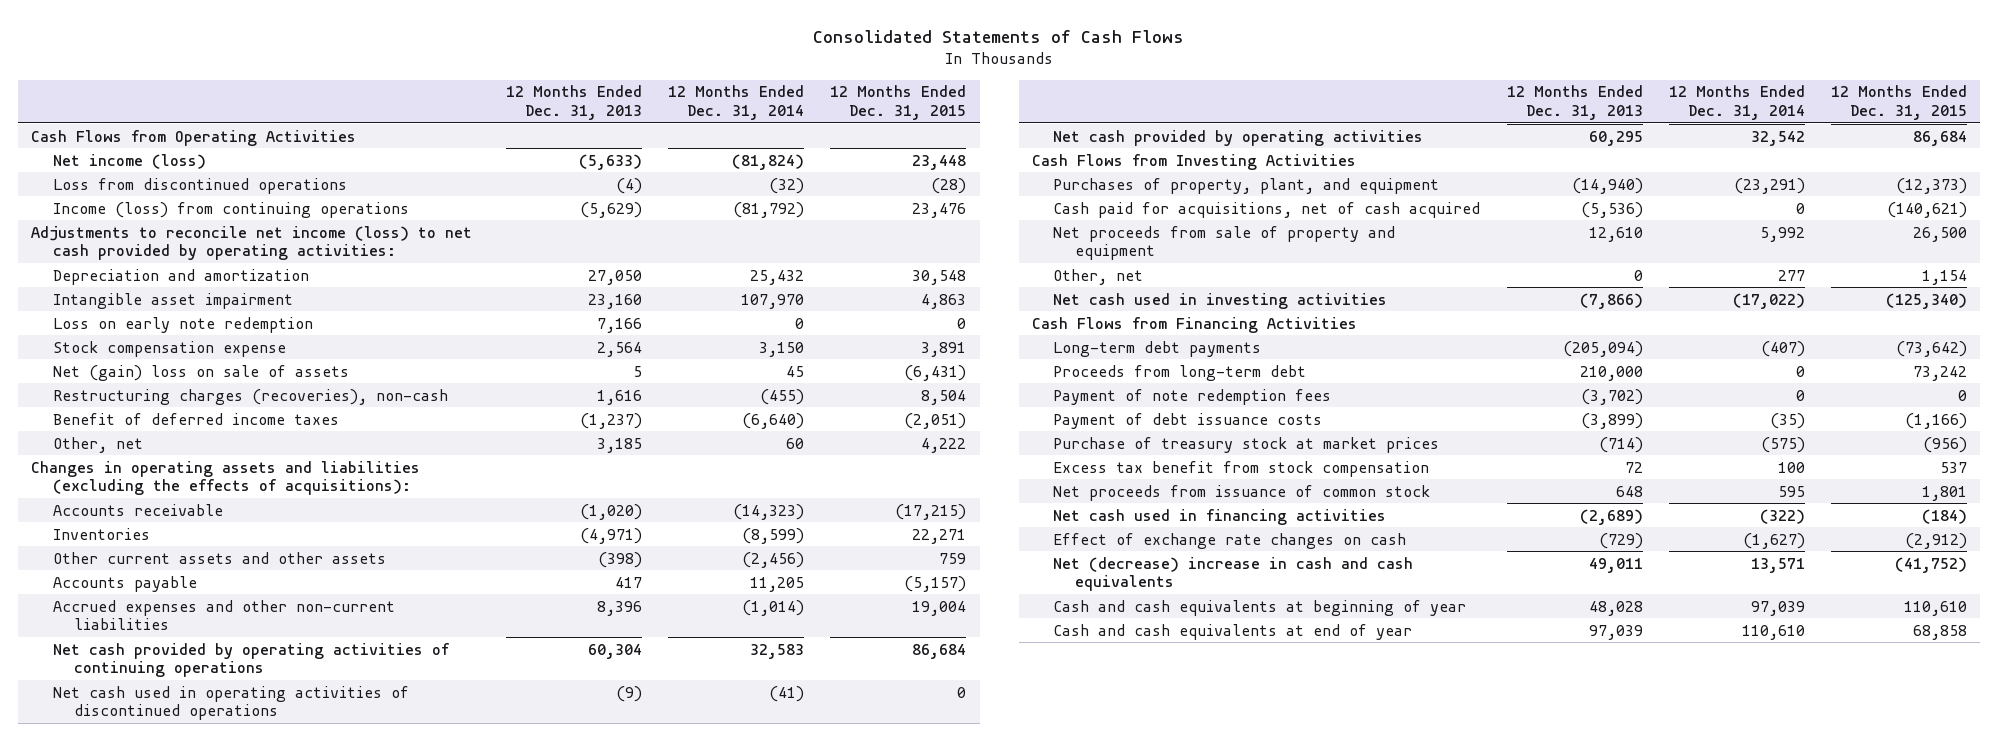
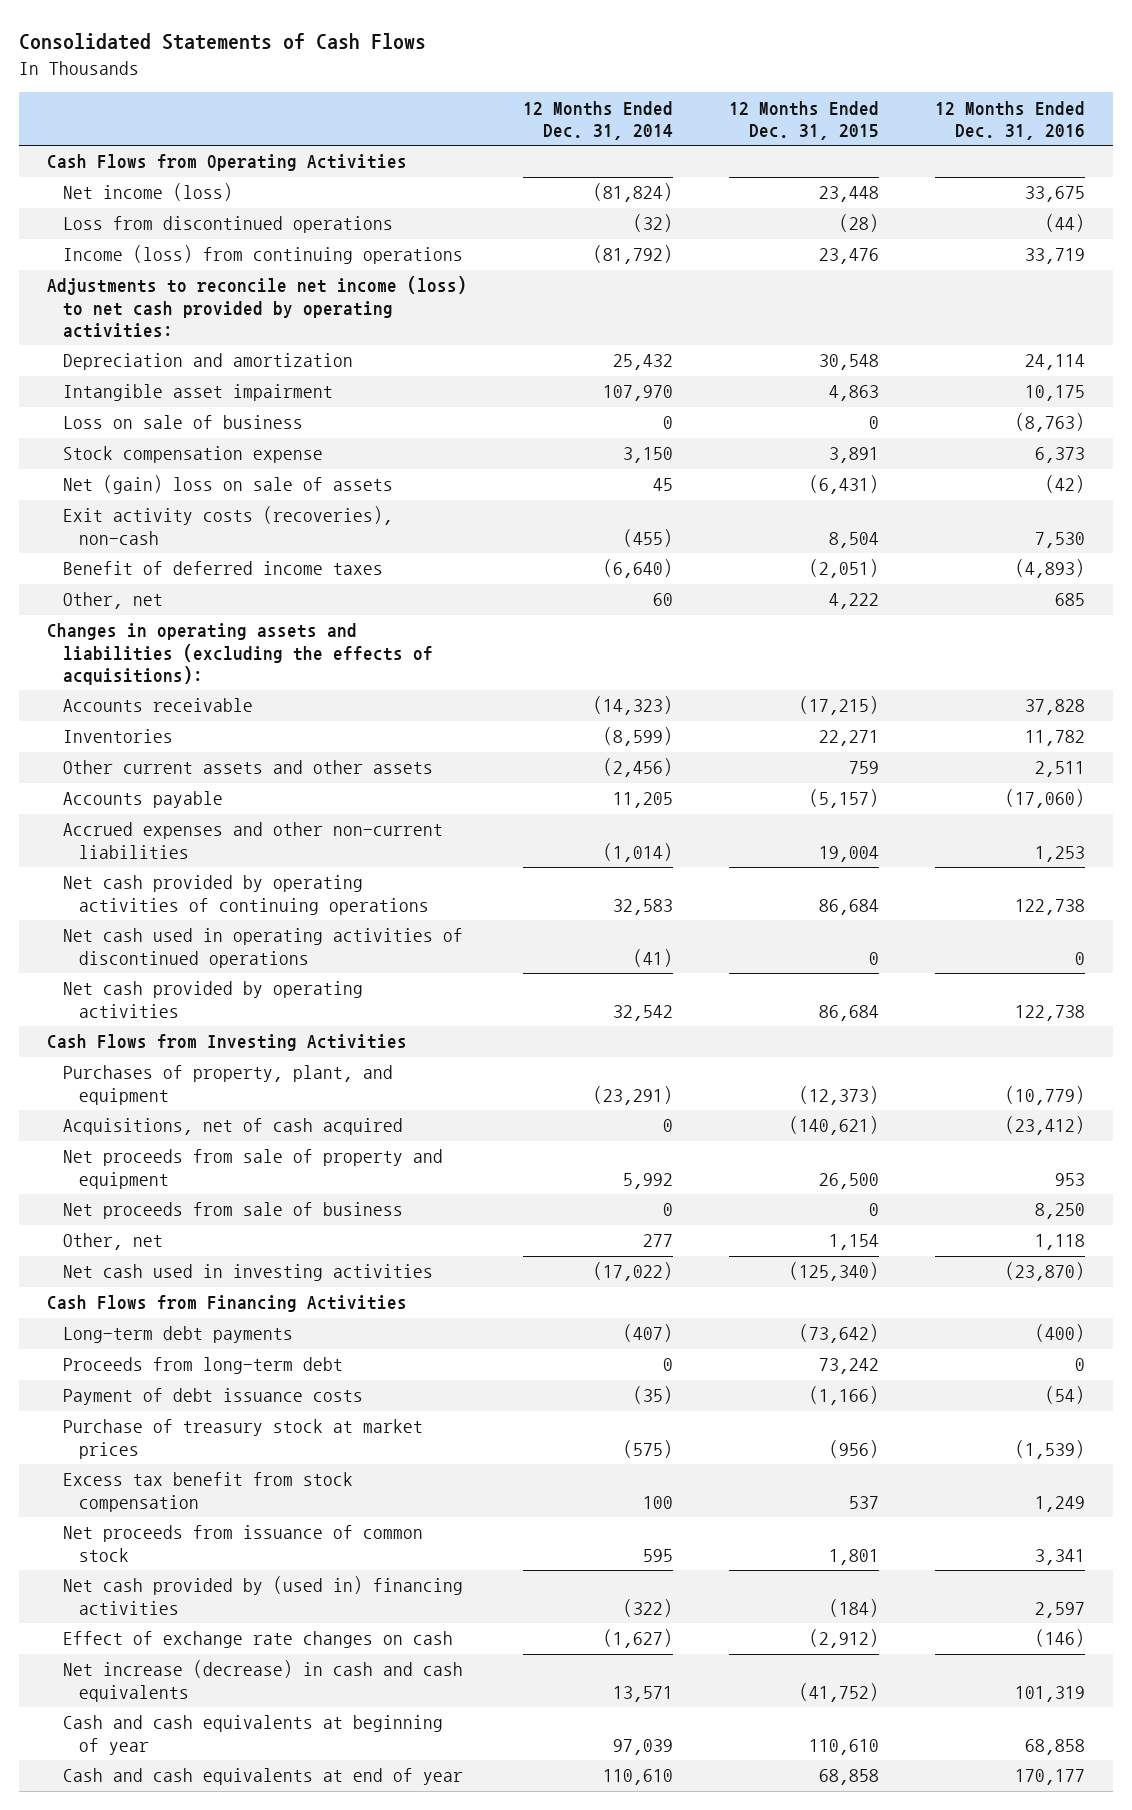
- | 12 Months Ended Dec. 31, 2013 | 12 Months Ended Dec. 31, 2014 | 12 Months Ended Dec. 31, 2015
+ | 12 Months Ended Dec. 31, 2014 | 12 Months Ended Dec. 31, 2015 | 12 Months Ended Dec. 31, 2016
- Loss on early note redemption | 7,166 | 0 | 0
+ Loss on sale of business | 0 | 0 | (8,763)
- Restructuring charges (recoveries), non-cash | 1,616 | (455) | 8,504
+ Exit activity costs (recoveries), non-cash | (455) | 8,504 | 7,530
- Cash paid for acquisitions, net of cash acquired | (5,536) | 0 | (140,621)
+ Acquisitions, net of cash acquired | 0 | (140,621) | (23,412)
+ Net proceeds from sale of business | 0 | 0 | 8,250
- Payment of note redemption fees | (3,702) | 0 | 0
- Net cash used in financing activities | (2,689) | (322) | (184)
+ Net cash provided by (used in) financing activities | (322) | (184) | 2,597
- Net (decrease) increase in cash and cash equivalents | 49,011 | 13,571 | (41,752)
+ Net increase (decrease) in cash and cash equivalents | 13,571 | (41,752) | 101,319

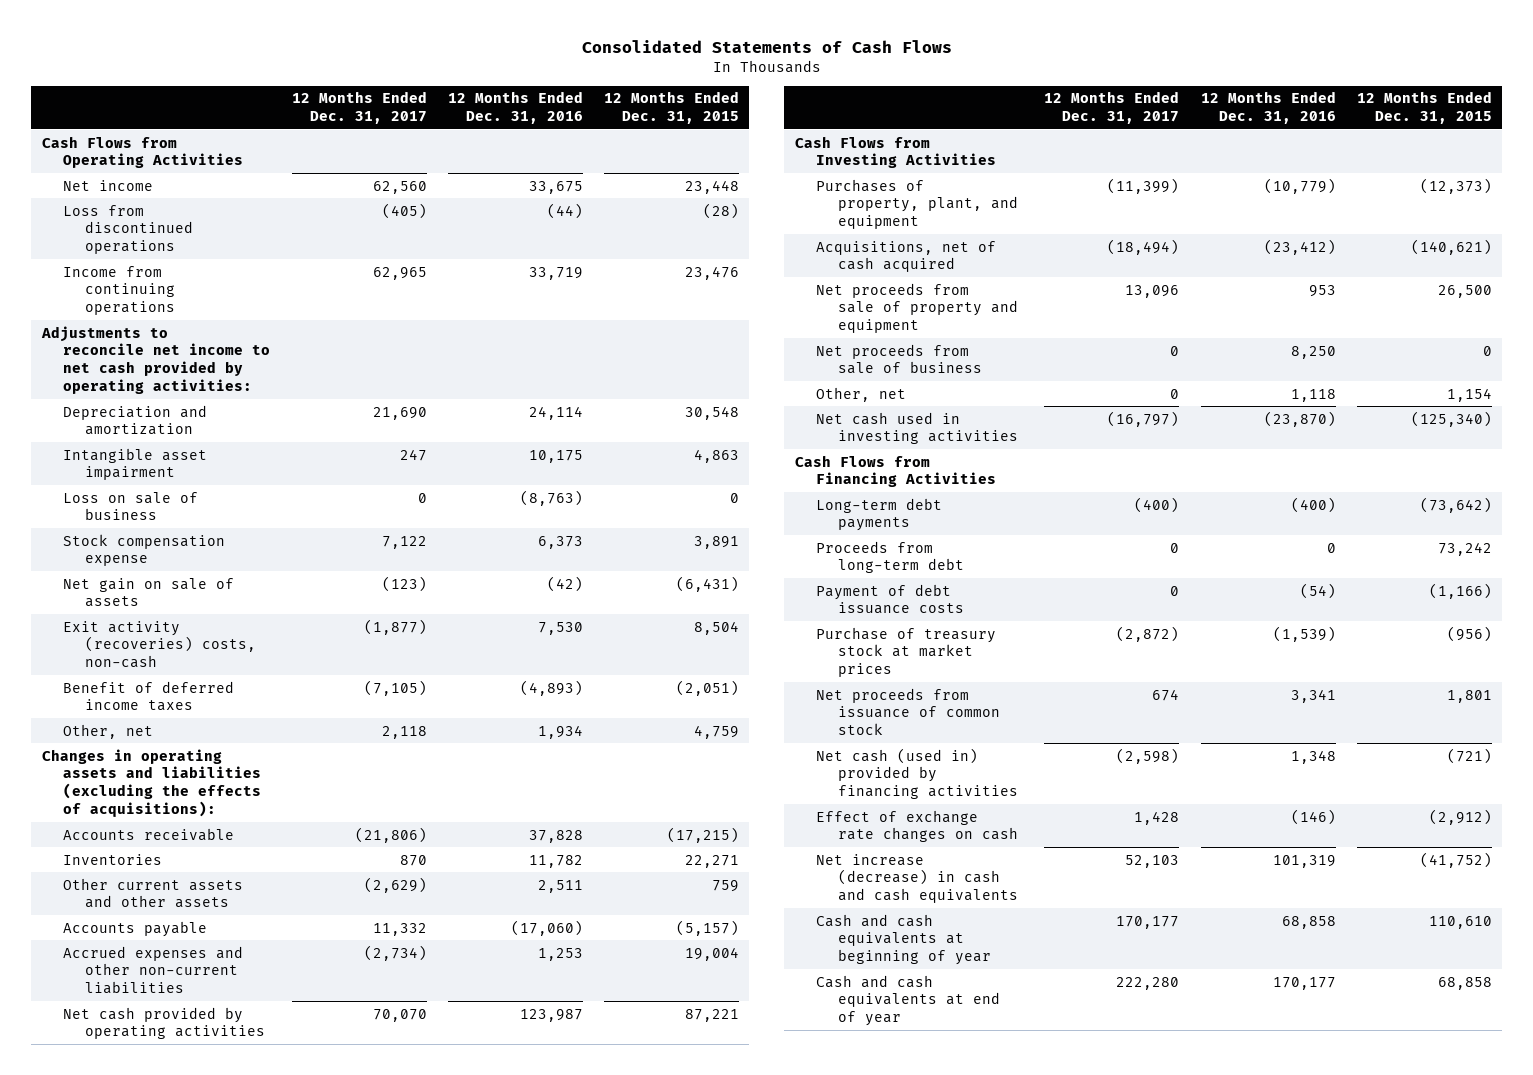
- | 12 Months Ended Dec. 31, 2014 | 12 Months Ended Dec. 31, 2015 | 12 Months Ended Dec. 31, 2016
+ | 12 Months Ended Dec. 31, 2017 | 12 Months Ended Dec. 31, 2016 | 12 Months Ended Dec. 31, 2015
- Net income (loss) | (81,824) | 23,448 | 33,675
+ Net income | 62,560 | 33,675 | 23,448
- Income (loss) from continuing operations | (81,792) | 23,476 | 33,719
- Adjustments to reconcile net income (loss) to net cash provided by operating activities:
+ Income from continuing operations | 62,965 | 33,719 | 23,476
+ Adjustments to reconcile net income to net cash provided by operating activities:
- Net (gain) loss on sale of assets | 45 | (6,431) | (42)
- Exit activity costs (recoveries), non-cash | (455) | 8,504 | 7,530
+ Net gain on sale of assets | (123) | (42) | (6,431)
+ Exit activity (recoveries) costs, non-cash | (1,877) | 7,530 | 8,504
- Other, net | 60 | 4,222 | 685
+ Other, net | 2,118 | 1,934 | 4,759
- Net cash provided by operating activities of continuing operations | 32,583 | 86,684 | 122,738
- Net cash used in operating activities of discontinued operations | (41) | 0 | 0
- Net cash provided by operating activities | 32,542 | 86,684 | 122,738
+ Net cash provided by operating activities | 70,070 | 123,987 | 87,221
- Excess tax benefit from stock compensation | 100 | 537 | 1,249
- Net cash provided by (used in) financing activities | (322) | (184) | 2,597
+ Net cash (used in) provided by financing activities | (2,598) | 1,348 | (721)

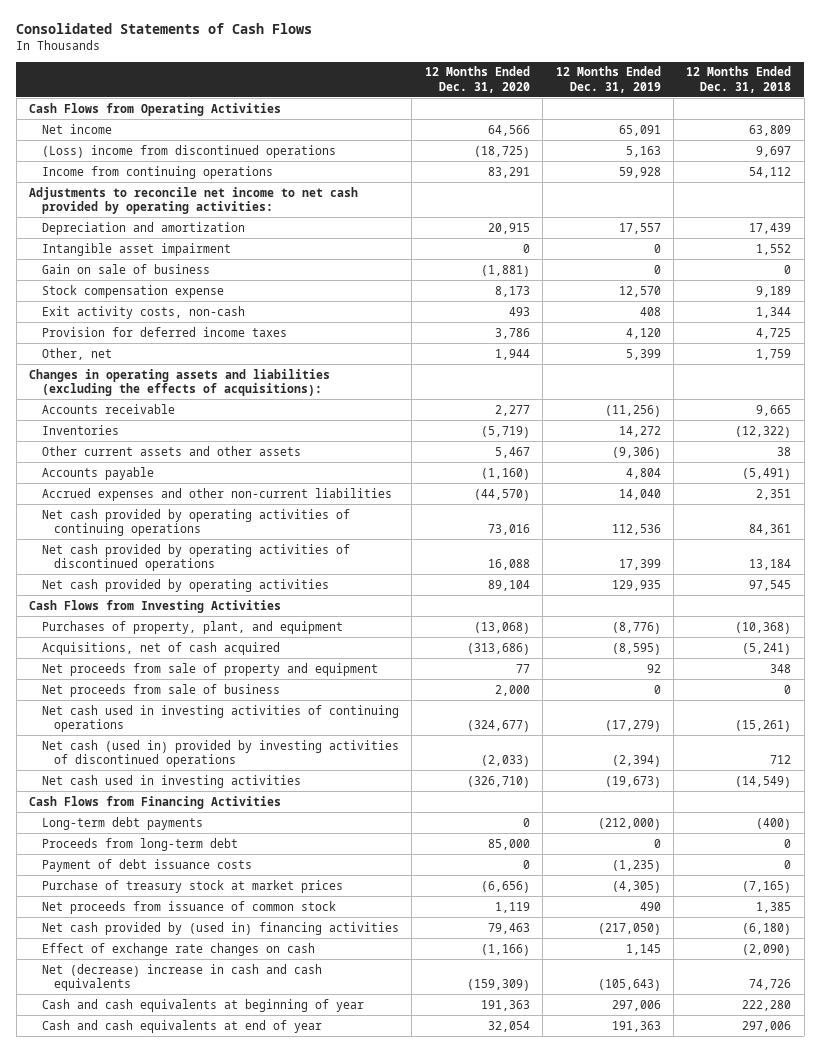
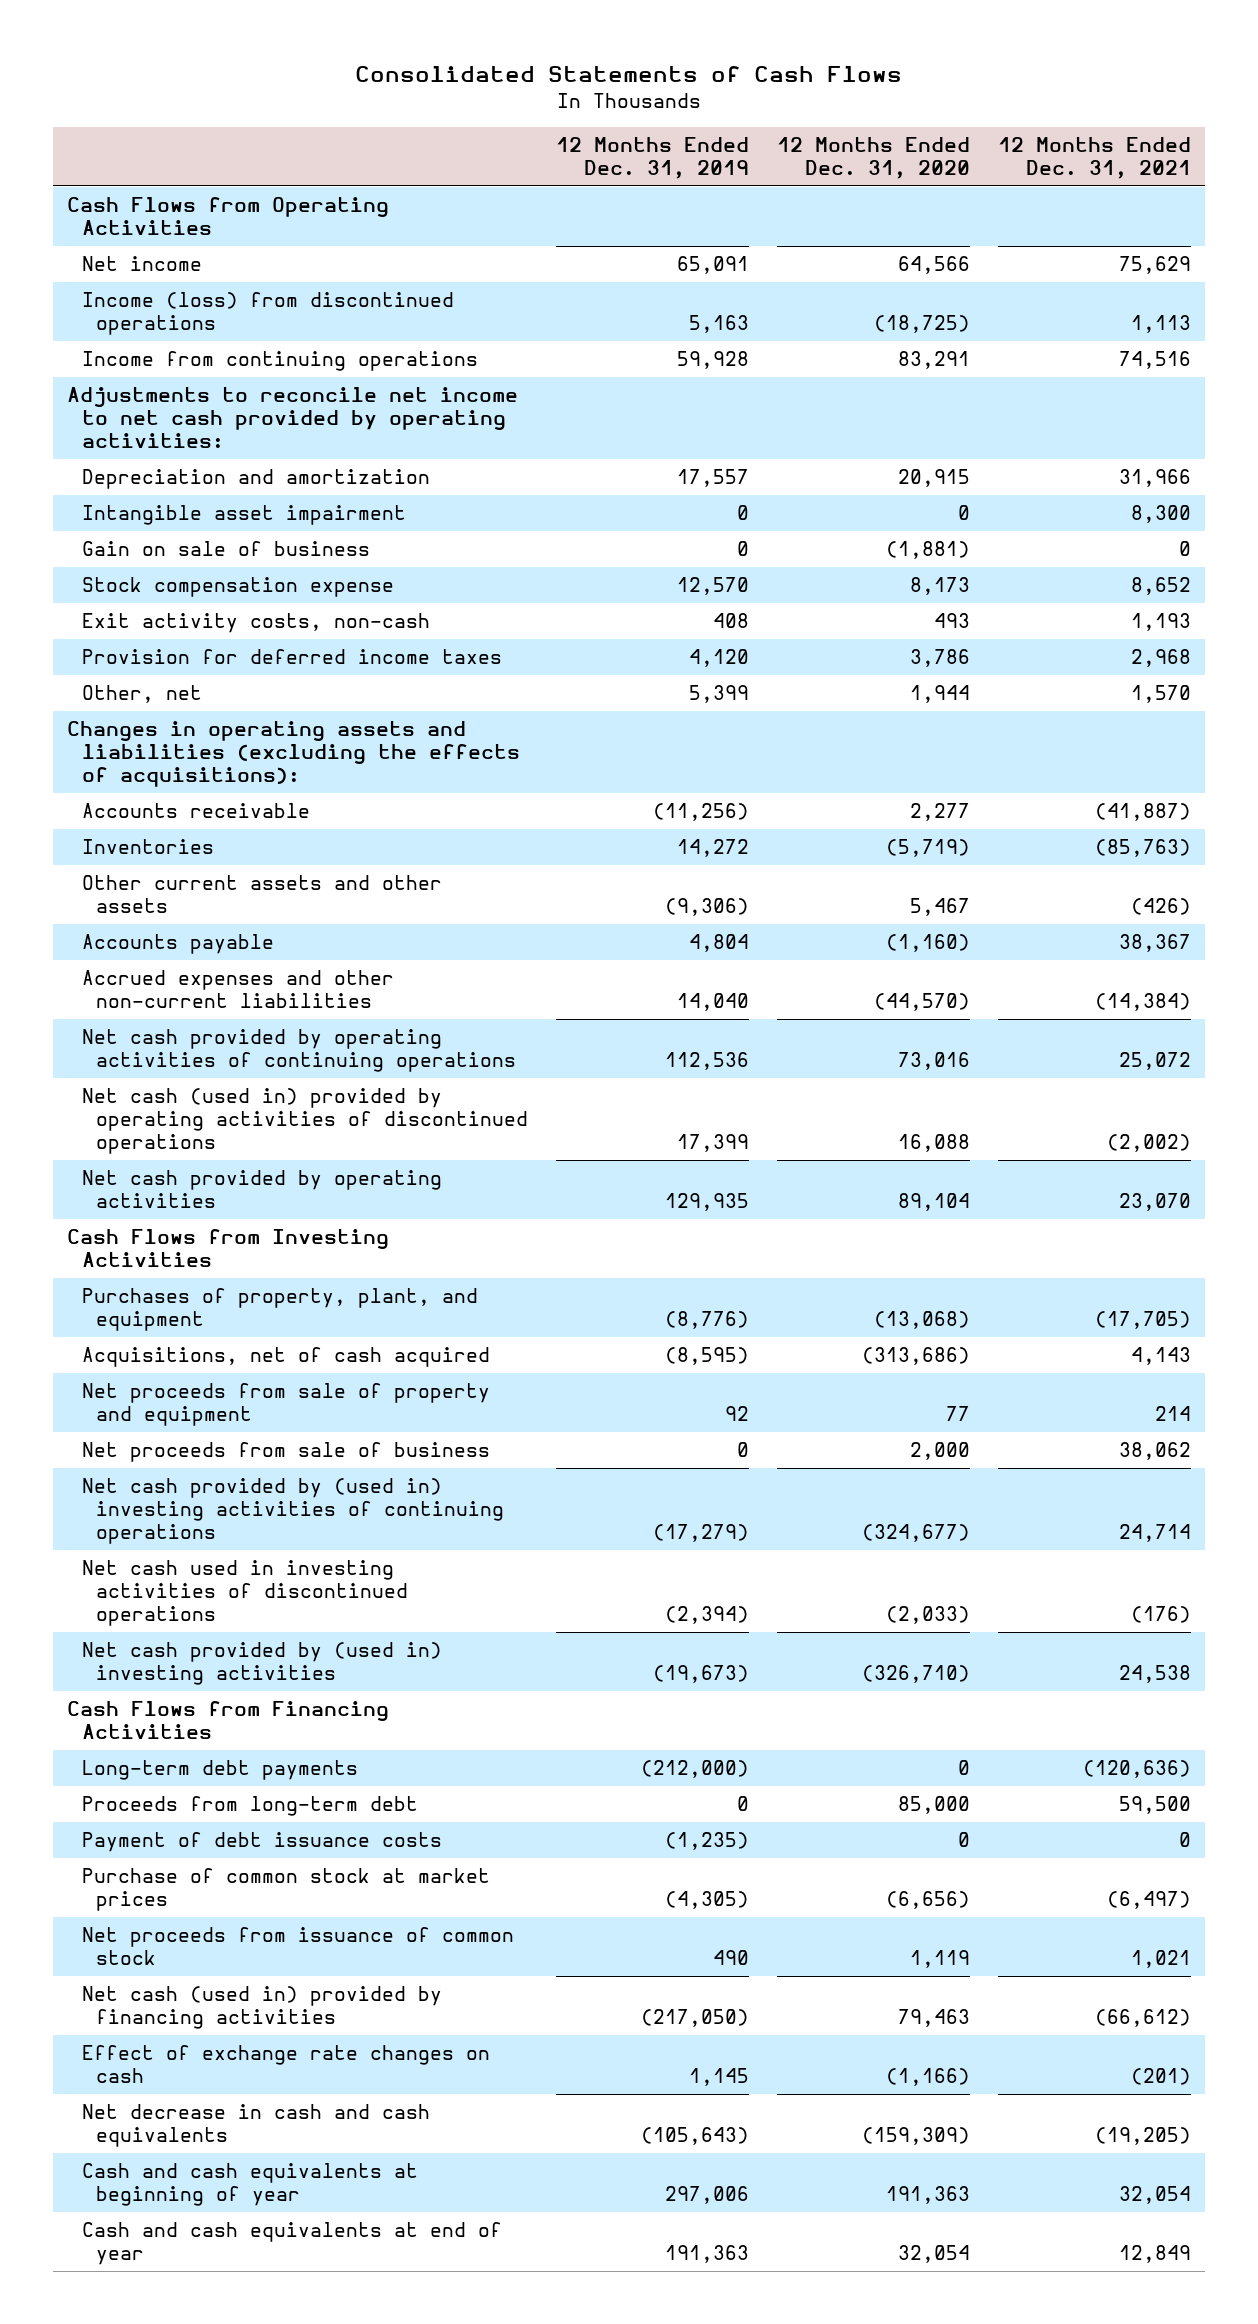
- | 12 Months Ended Dec. 31, 2020 | 12 Months Ended Dec. 31, 2019 | 12 Months Ended Dec. 31, 2018
+ | 12 Months Ended Dec. 31, 2019 | 12 Months Ended Dec. 31, 2020 | 12 Months Ended Dec. 31, 2021
- (Loss) income from discontinued operations | (18,725) | 5,163 | 9,697
+ Income (loss) from discontinued operations | 5,163 | (18,725) | 1,113
- Net cash provided by operating activities of discontinued operations | 16,088 | 17,399 | 13,184
+ Net cash (used in) provided by operating activities of discontinued operations | 17,399 | 16,088 | (2,002)
- Net cash used in investing activities of continuing operations | (324,677) | (17,279) | (15,261)
- Net cash (used in) provided by investing activities of discontinued operations | (2,033) | (2,394) | 712
- Net cash used in investing activities | (326,710) | (19,673) | (14,549)
+ Net cash provided by (used in) investing activities of continuing operations | (17,279) | (324,677) | 24,714
+ Net cash used in investing activities of discontinued operations | (2,394) | (2,033) | (176)
+ Net cash provided by (used in) investing activities | (19,673) | (326,710) | 24,538
- Purchase of treasury stock at market prices | (6,656) | (4,305) | (7,165)
+ Purchase of common stock at market prices | (4,305) | (6,656) | (6,497)
- Net cash provided by (used in) financing activities | 79,463 | (217,050) | (6,180)
+ Net cash (used in) provided by financing activities | (217,050) | 79,463 | (66,612)
- Net (decrease) increase in cash and cash equivalents | (159,309) | (105,643) | 74,726
+ Net decrease in cash and cash equivalents | (105,643) | (159,309) | (19,205)

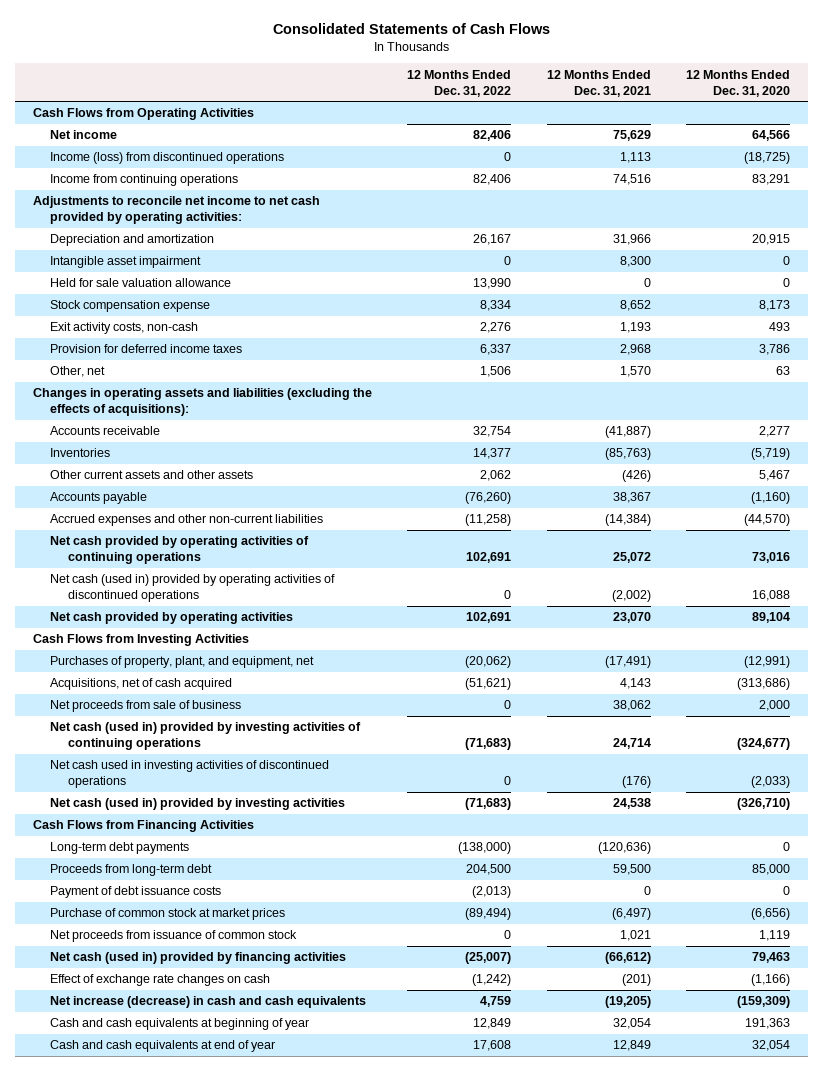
- | 12 Months Ended Dec. 31, 2019 | 12 Months Ended Dec. 31, 2020 | 12 Months Ended Dec. 31, 2021
+ | 12 Months Ended Dec. 31, 2022 | 12 Months Ended Dec. 31, 2021 | 12 Months Ended Dec. 31, 2020
- Gain on sale of business | 0 | (1,881) | 0
+ Held for sale valuation allowance | 13,990 | 0 | 0
- Other, net | 5,399 | 1,944 | 1,570
+ Other, net | 1,506 | 1,570 | 63
- Purchases of property, plant, and equipment | (8,776) | (13,068) | (17,705)
+ Purchases of property, plant, and equipment, net | (20,062) | (17,491) | (12,991)
- Net proceeds from sale of property and equipment | 92 | 77 | 214
- Net cash provided by (used in) investing activities of continuing operations | (17,279) | (324,677) | 24,714
+ Net cash (used in) provided by investing activities of continuing operations | (71,683) | 24,714 | (324,677)
- Net cash provided by (used in) investing activities | (19,673) | (326,710) | 24,538
+ Net cash (used in) provided by investing activities | (71,683) | 24,538 | (326,710)
- Net decrease in cash and cash equivalents | (105,643) | (159,309) | (19,205)
+ Net increase (decrease) in cash and cash equivalents | 4,759 | (19,205) | (159,309)

